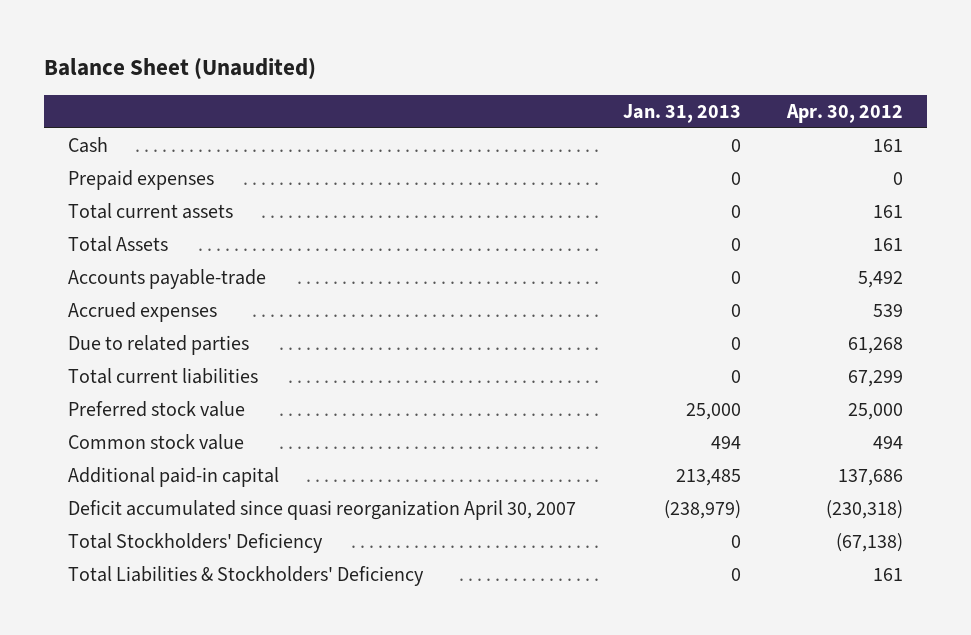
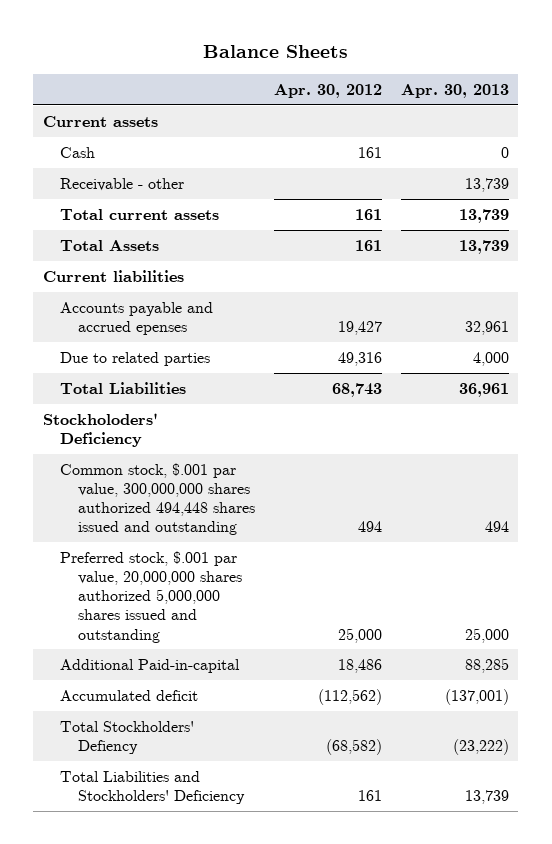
- Balance Sheet (Unaudited)
+ Balance Sheets
- | Jan. 31, 2013 | Apr. 30, 2012
+ | Apr. 30, 2012 | Apr. 30, 2013
+ Current assets
- Prepaid expenses | 0 | 0
+ Receivable - other | | 13,739
- Accounts payable-trade | 0 | 5,492
- Accrued expenses | 0 | 539
- Due to related parties | 0 | 61,268
- Total current liabilities | 0 | 67,299
- Preferred stock value | 25,000 | 25,000
- Common stock value | 494 | 494
- Additional paid-in capital | 213,485 | 137,686
- Deficit accumulated since quasi reorganization April 30, 2007 | (238,979) | (230,318)
- Total Stockholders' Deficiency | 0 | (67,138)
- Total Liabilities & Stockholders' Deficiency | 0 | 161
+ Current liabilities
+ Accounts payable and accrued epenses | 19,427 | 32,961
+ Due to related parties | 49,316 | 4,000
+ Total Liabilities | 68,743 | 36,961
+ Stockholoders' Deficiency
+ Common stock, $.001 par value, 300,000,000 shares authorized 494,448 shares issued and outstanding | 494 | 494
+ Preferred stock, $.001 par value, 20,000,000 shares authorized 5,000,000 shares issued and outstanding | 25,000 | 25,000
+ Additional Paid-in-capital | 18,486 | 88,285
+ Accumulated deficit | (112,562) | (137,001)
+ Total Stockholders' Defiency | (68,582) | (23,222)
+ Total Liabilities and Stockholders' Deficiency | 161 | 13,739

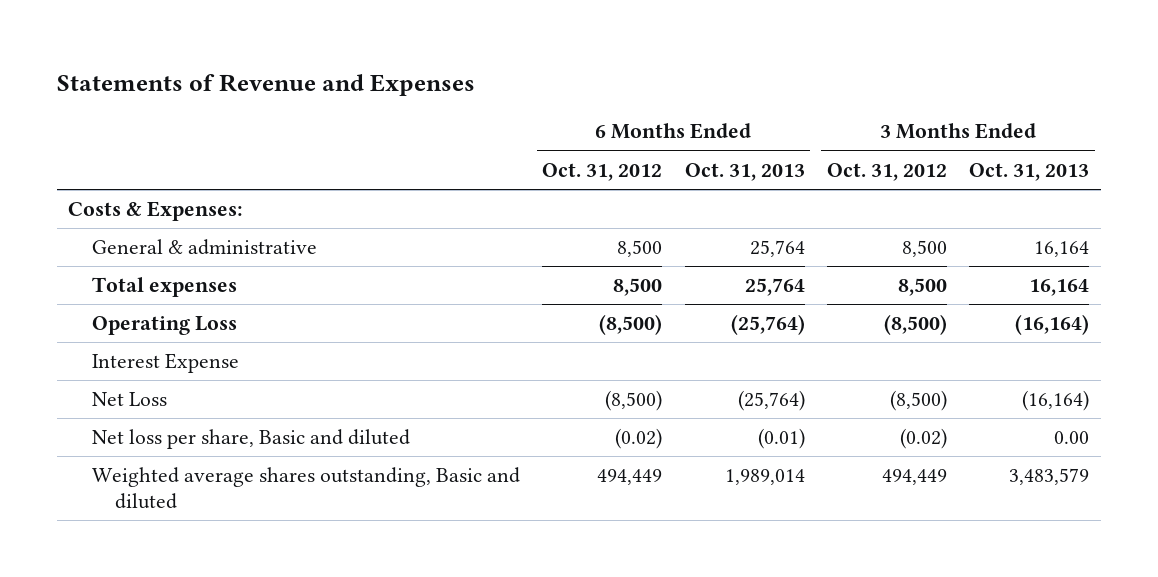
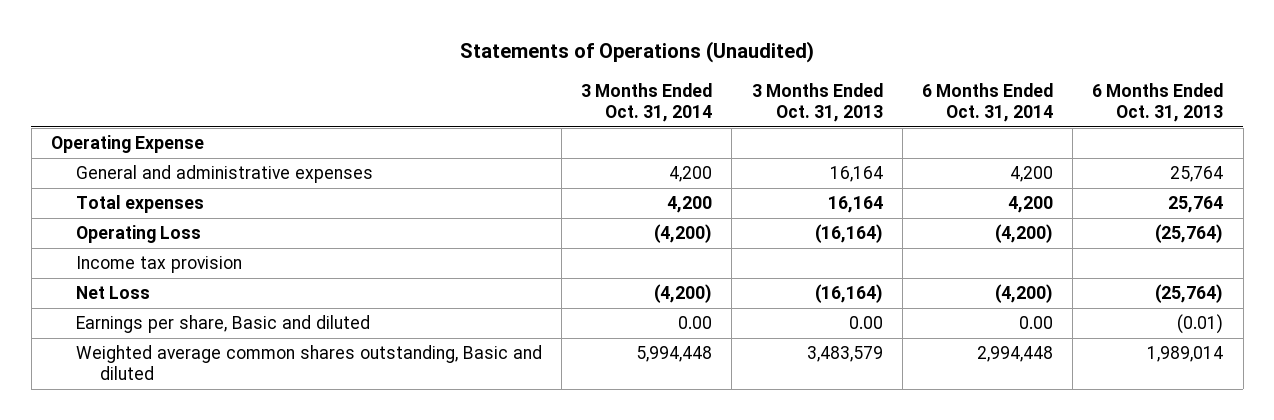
- Statements of Revenue and Expenses
+ Statements of Operations (Unaudited)
- | 6 Months Ended Oct. 31, 2012 | 6 Months Ended Oct. 31, 2013 | 3 Months Ended Oct. 31, 2012 | 3 Months Ended Oct. 31, 2013
+ | 3 Months Ended Oct. 31, 2014 | 3 Months Ended Oct. 31, 2013 | 6 Months Ended Oct. 31, 2014 | 6 Months Ended Oct. 31, 2013
- Costs & Expenses:
- General & administrative | 8,500 | 25,764 | 8,500 | 16,164
+ Operating Expense
+ General and administrative expenses | 4,200 | 16,164 | 4,200 | 25,764
- Interest Expense
+ Income tax provision
- Net loss per share, Basic and diluted | (0.02) | (0.01) | (0.02) | 0.00
- Weighted average shares outstanding, Basic and diluted | 494,449 | 1,989,014 | 494,449 | 3,483,579
+ Earnings per share, Basic and diluted | 0.00 | 0.00 | 0.00 | (0.01)
+ Weighted average common shares outstanding, Basic and diluted | 5,994,448 | 3,483,579 | 2,994,448 | 1,989,014

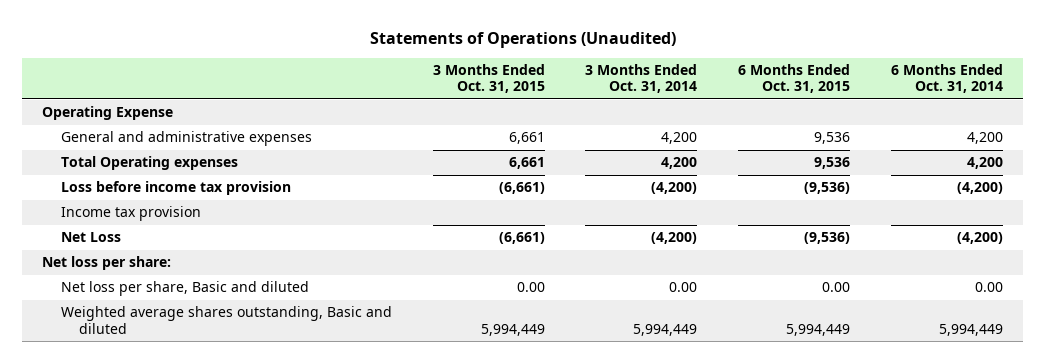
- | 3 Months Ended Oct. 31, 2014 | 3 Months Ended Oct. 31, 2013 | 6 Months Ended Oct. 31, 2014 | 6 Months Ended Oct. 31, 2013
+ | 3 Months Ended Oct. 31, 2015 | 3 Months Ended Oct. 31, 2014 | 6 Months Ended Oct. 31, 2015 | 6 Months Ended Oct. 31, 2014
- Total expenses | 4,200 | 16,164 | 4,200 | 25,764
- Operating Loss | (4,200) | (16,164) | (4,200) | (25,764)
+ Total Operating expenses | 6,661 | 4,200 | 9,536 | 4,200
+ Loss before income tax provision | (6,661) | (4,200) | (9,536) | (4,200)
- Earnings per share, Basic and diluted | 0.00 | 0.00 | 0.00 | (0.01)
- Weighted average common shares outstanding, Basic and diluted | 5,994,448 | 3,483,579 | 2,994,448 | 1,989,014
+ Net loss per share:
+ Net loss per share, Basic and diluted | 0.00 | 0.00 | 0.00 | 0.00
+ Weighted average shares outstanding, Basic and diluted | 5,994,449 | 5,994,449 | 5,994,449 | 5,994,449

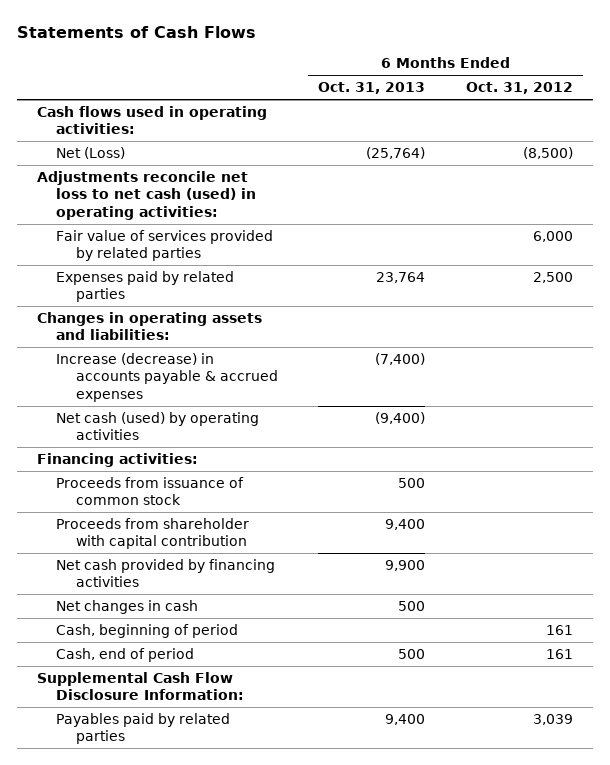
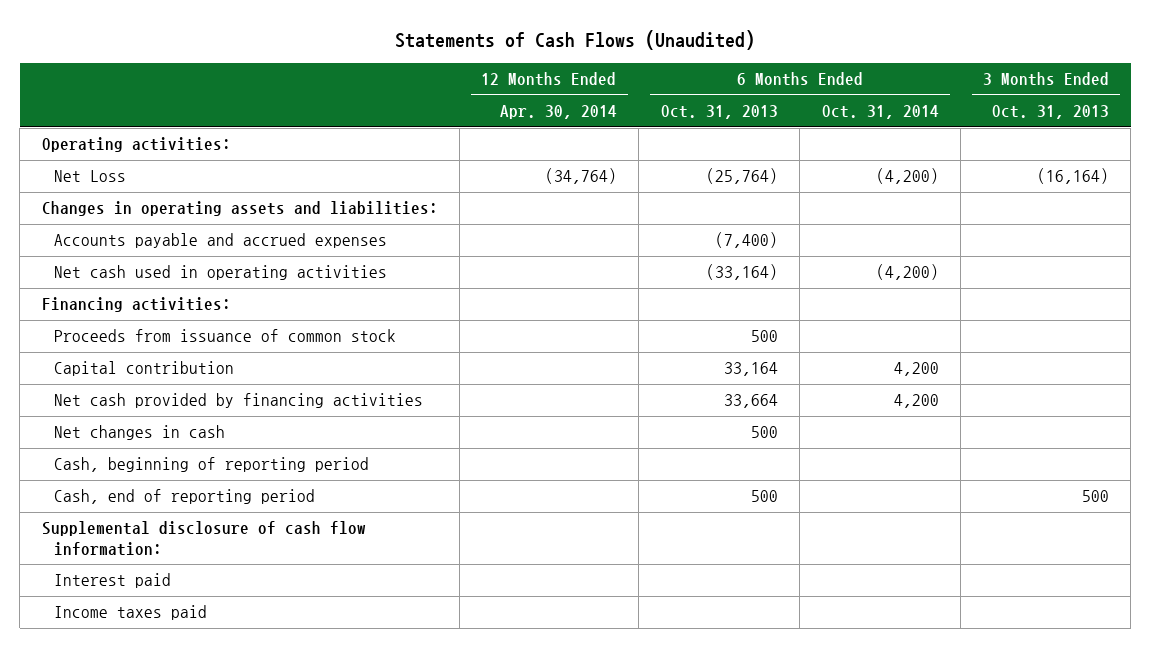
- Statements of Cash Flows
+ Statements of Cash Flows (Unaudited)
- | 6 Months Ended Oct. 31, 2013 | 6 Months Ended Oct. 31, 2012
+ | 12 Months Ended Apr. 30, 2014 | 6 Months Ended Oct. 31, 2013 | 6 Months Ended Oct. 31, 2014 | 3 Months Ended Oct. 31, 2013
- Cash flows used in operating activities:
- Net (Loss) | (25,764) | (8,500)
- Adjustments reconcile net loss to net cash (used) in operating activities:
- Fair value of services provided by related parties | | 6,000
- Expenses paid by related parties | 23,764 | 2,500
+ Operating activities:
+ Net Loss | (34,764) | (25,764) | (4,200) | (16,164)
- Increase (decrease) in accounts payable & accrued expenses | (7,400) |
- Net cash (used) by operating activities | (9,400) |
+ Accounts payable and accrued expenses | | (7,400) | |
+ Net cash used in operating activities | | (33,164) | (4,200) |
- Proceeds from shareholder with capital contribution | 9,400 |
- Net cash provided by financing activities | 9,900 |
+ Capital contribution | | 33,164 | 4,200 |
+ Net cash provided by financing activities | | 33,664 | 4,200 |
- Cash, beginning of period | | 161
- Cash, end of period | 500 | 161
- Supplemental Cash Flow Disclosure Information:
- Payables paid by related parties | 9,400 | 3,039
+ Cash, beginning of reporting period
+ Cash, end of reporting period | | 500 | | 500
+ Supplemental disclosure of cash flow information:
+ Interest paid
+ Income taxes paid

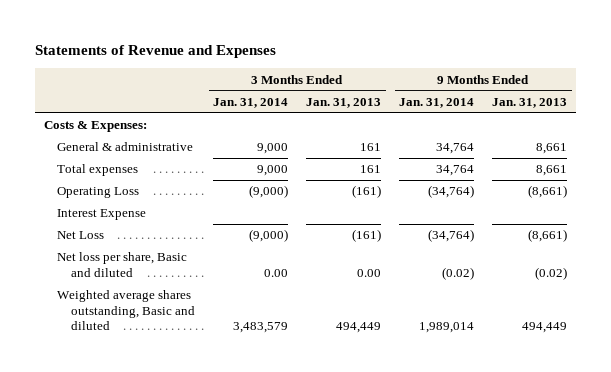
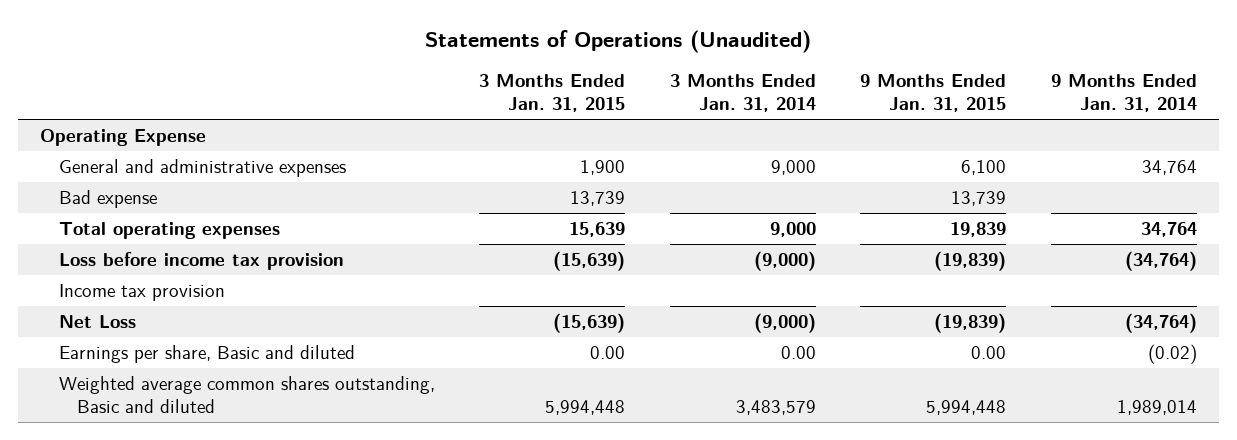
- Statements of Revenue and Expenses
+ Statements of Operations (Unaudited)
- | 3 Months Ended Jan. 31, 2014 | 3 Months Ended Jan. 31, 2013 | 9 Months Ended Jan. 31, 2014 | 9 Months Ended Jan. 31, 2013
+ | 3 Months Ended Jan. 31, 2015 | 3 Months Ended Jan. 31, 2014 | 9 Months Ended Jan. 31, 2015 | 9 Months Ended Jan. 31, 2014
- Costs & Expenses:
- General & administrative | 9,000 | 161 | 34,764 | 8,661
- Total expenses | 9,000 | 161 | 34,764 | 8,661
- Operating Loss | (9,000) | (161) | (34,764) | (8,661)
- Interest Expense
+ Operating Expense
+ General and administrative expenses | 1,900 | 9,000 | 6,100 | 34,764
+ Bad expense | 13,739 | | 13,739 |
+ Total operating expenses | 15,639 | 9,000 | 19,839 | 34,764
+ Loss before income tax provision | (15,639) | (9,000) | (19,839) | (34,764)
+ Income tax provision
- Net loss per share, Basic and diluted | 0.00 | 0.00 | (0.02) | (0.02)
- Weighted average shares outstanding, Basic and diluted | 3,483,579 | 494,449 | 1,989,014 | 494,449
+ Earnings per share, Basic and diluted | 0.00 | 0.00 | 0.00 | (0.02)
+ Weighted average common shares outstanding, Basic and diluted | 5,994,448 | 3,483,579 | 5,994,448 | 1,989,014

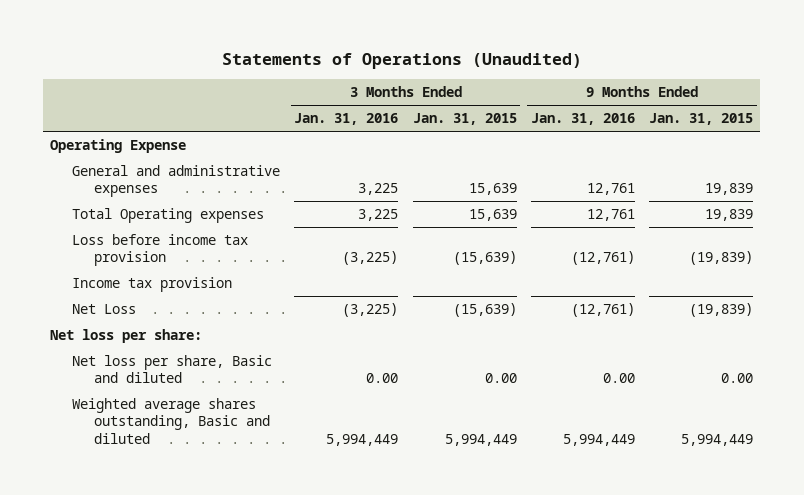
- | 3 Months Ended Jan. 31, 2015 | 3 Months Ended Jan. 31, 2014 | 9 Months Ended Jan. 31, 2015 | 9 Months Ended Jan. 31, 2014
+ | 3 Months Ended Jan. 31, 2016 | 3 Months Ended Jan. 31, 2015 | 9 Months Ended Jan. 31, 2016 | 9 Months Ended Jan. 31, 2015
- General and administrative expenses | 1,900 | 9,000 | 6,100 | 34,764
- Bad expense | 13,739 | | 13,739 |
- Total operating expenses | 15,639 | 9,000 | 19,839 | 34,764
+ General and administrative expenses | 3,225 | 15,639 | 12,761 | 19,839
+ Total Operating expenses | 3,225 | 15,639 | 12,761 | 19,839
- Earnings per share, Basic and diluted | 0.00 | 0.00 | 0.00 | (0.02)
- Weighted average common shares outstanding, Basic and diluted | 5,994,448 | 3,483,579 | 5,994,448 | 1,989,014
+ Net loss per share:
+ Net loss per share, Basic and diluted | 0.00 | 0.00 | 0.00 | 0.00
+ Weighted average shares outstanding, Basic and diluted | 5,994,449 | 5,994,449 | 5,994,449 | 5,994,449

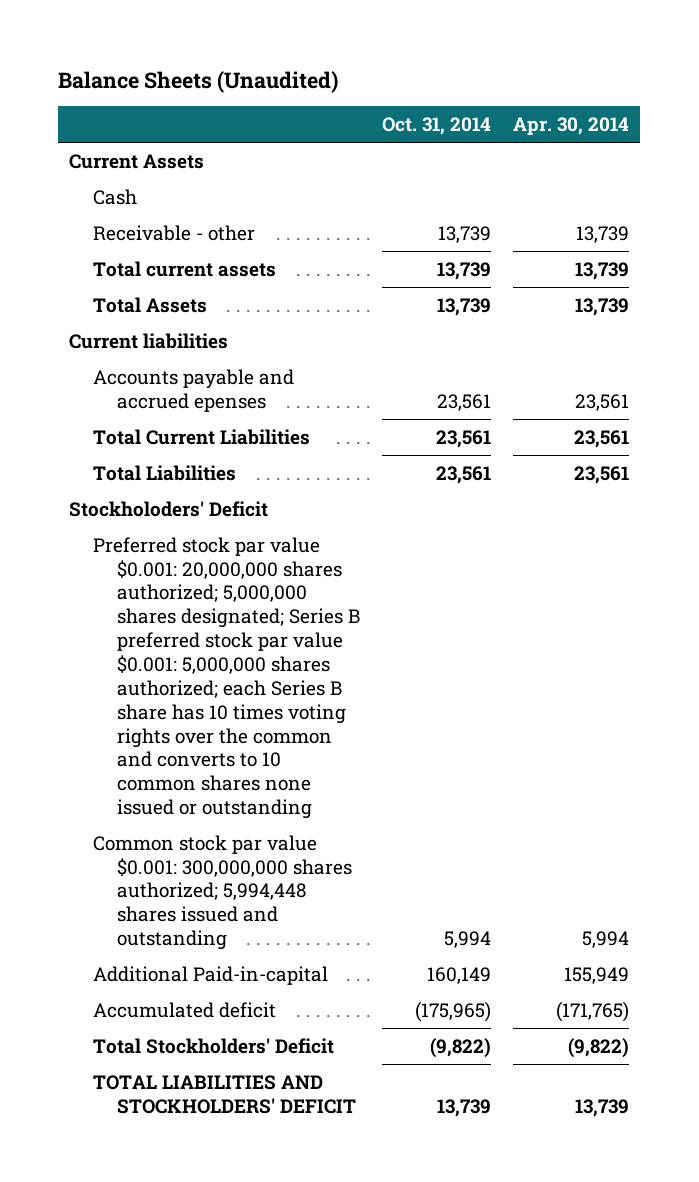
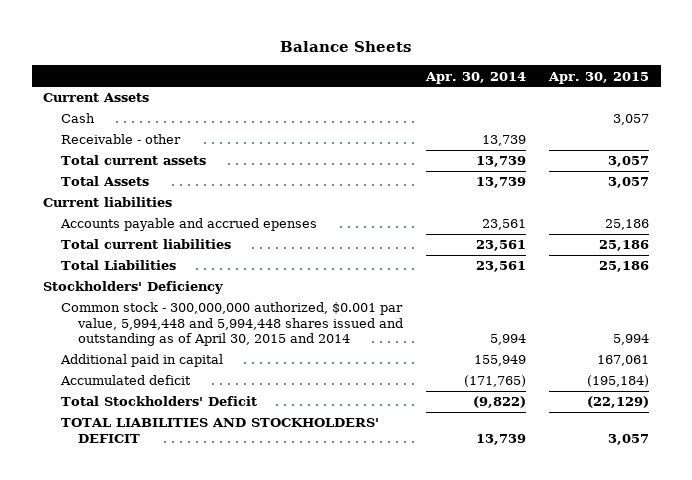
- Balance Sheets (Unaudited)
+ Balance Sheets
- | Oct. 31, 2014 | Apr. 30, 2014
+ | Apr. 30, 2014 | Apr. 30, 2015
- Total Current Liabilities | 23,561 | 23,561
+ Total current liabilities | 23,561 | 25,186
- Stockholoders' Deficit
- Preferred stock par value $0.001: 20,000,000 shares authorized; 5,000,000 shares designated; Series B preferred stock par value $0.001: 5,000,000 shares authorized; each Series B share has 10 times voting rights over the common and converts to 10 common shares none issued or outstanding
- Common stock par value $0.001: 300,000,000 shares authorized; 5,994,448 shares issued and outstanding | 5,994 | 5,994
- Additional Paid-in-capital | 160,149 | 155,949
+ Stockholders' Deficiency
+ Common stock - 300,000,000 authorized, $0.001 par value, 5,994,448 and 5,994,448 shares issued and outstanding as of April 30, 2015 and 2014 | 5,994 | 5,994
+ Additional paid in capital | 155,949 | 167,061

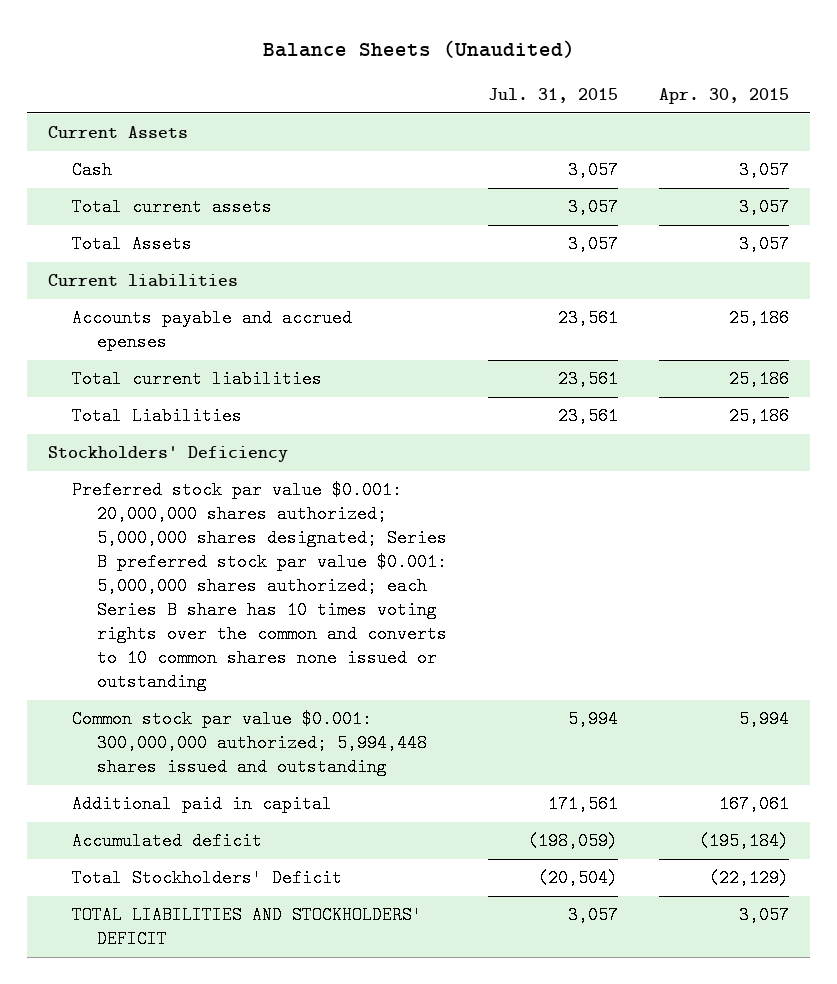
- Balance Sheets
+ Balance Sheets (Unaudited)
- | Apr. 30, 2014 | Apr. 30, 2015
+ | Jul. 31, 2015 | Apr. 30, 2015
- Receivable - other | 13,739 |
- Common stock - 300,000,000 authorized, $0.001 par value, 5,994,448 and 5,994,448 shares issued and outstanding as of April 30, 2015 and 2014 | 5,994 | 5,994
+ Preferred stock par value $0.001: 20,000,000 shares authorized; 5,000,000 shares designated; Series B preferred stock par value $0.001: 5,000,000 shares authorized; each Series B share has 10 times voting rights over the common and converts to 10 common shares none issued or outstanding
+ Common stock par value $0.001: 300,000,000 authorized; 5,994,448 shares issued and outstanding | 5,994 | 5,994

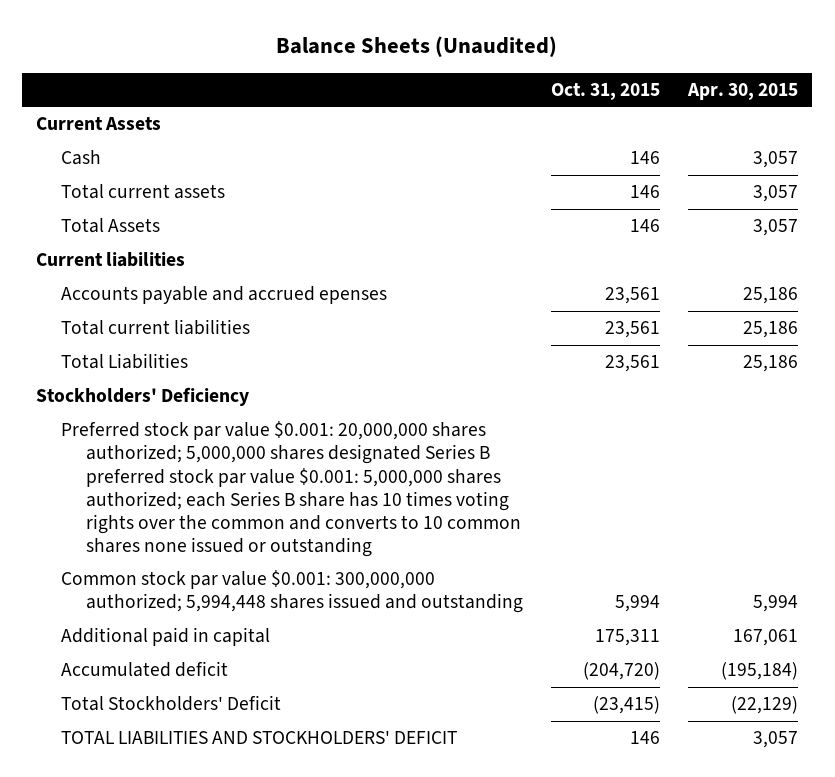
- | Jul. 31, 2015 | Apr. 30, 2015
+ | Oct. 31, 2015 | Apr. 30, 2015
- Preferred stock par value $0.001: 20,000,000 shares authorized; 5,000,000 shares designated; Series B preferred stock par value $0.001: 5,000,000 shares authorized; each Series B share has 10 times voting rights over the common and converts to 10 common shares none issued or outstanding
+ Preferred stock par value $0.001: 20,000,000 shares authorized; 5,000,000 shares designated Series B preferred stock par value $0.001: 5,000,000 shares authorized; each Series B share has 10 times voting rights over the common and converts to 10 common shares none issued or outstanding

